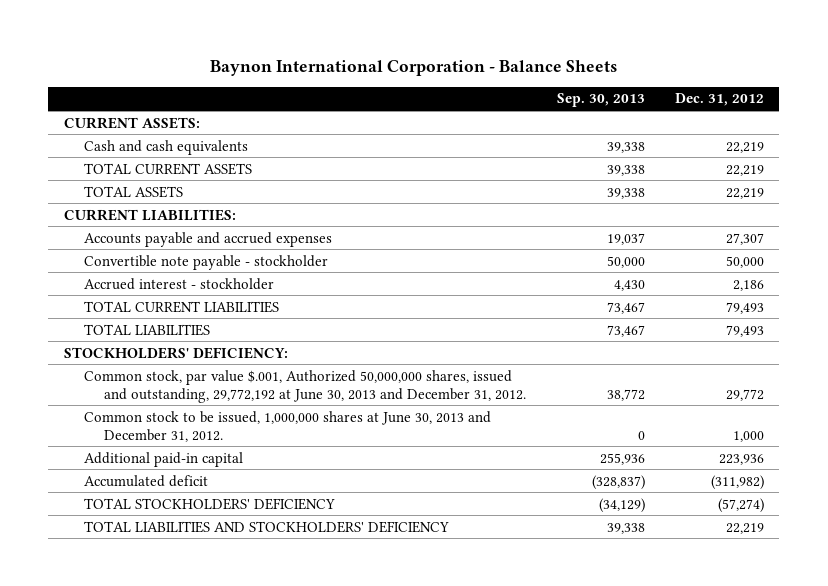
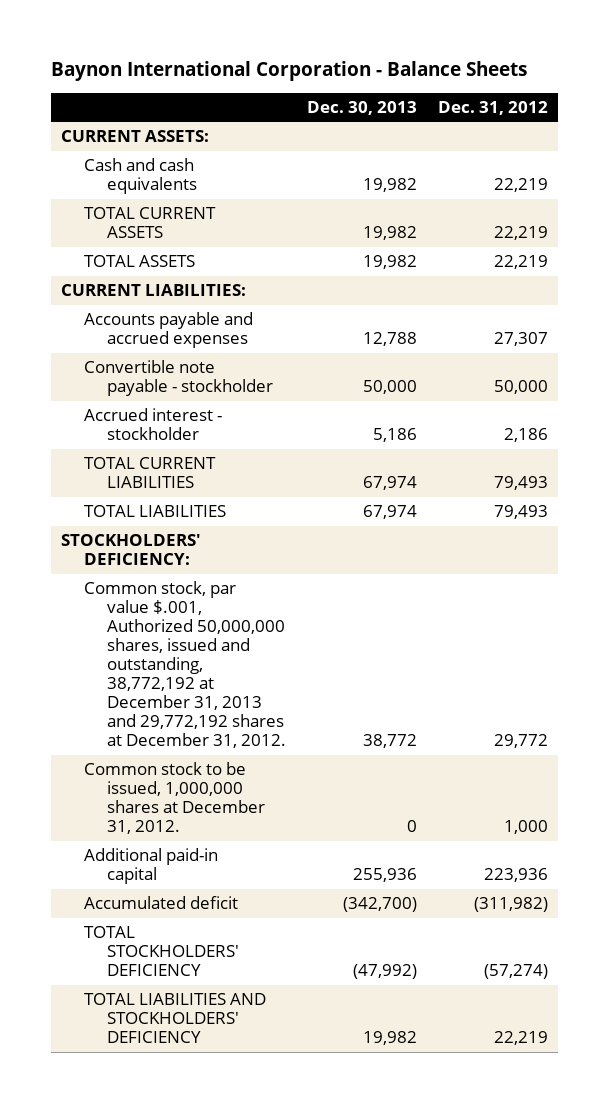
- | Sep. 30, 2013 | Dec. 31, 2012
+ | Dec. 30, 2013 | Dec. 31, 2012
- Common stock, par value $.001, Authorized 50,000,000 shares, issued and outstanding, 29,772,192 at June 30, 2013 and December 31, 2012. | 38,772 | 29,772
- Common stock to be issued, 1,000,000 shares at June 30, 2013 and December 31, 2012. | 0 | 1,000
+ Common stock, par value $.001, Authorized 50,000,000 shares, issued and outstanding, 38,772,192 at December 31, 2013 and 29,772,192 shares at December 31, 2012. | 38,772 | 29,772
+ Common stock to be issued, 1,000,000 shares at December 31, 2012. | 0 | 1,000

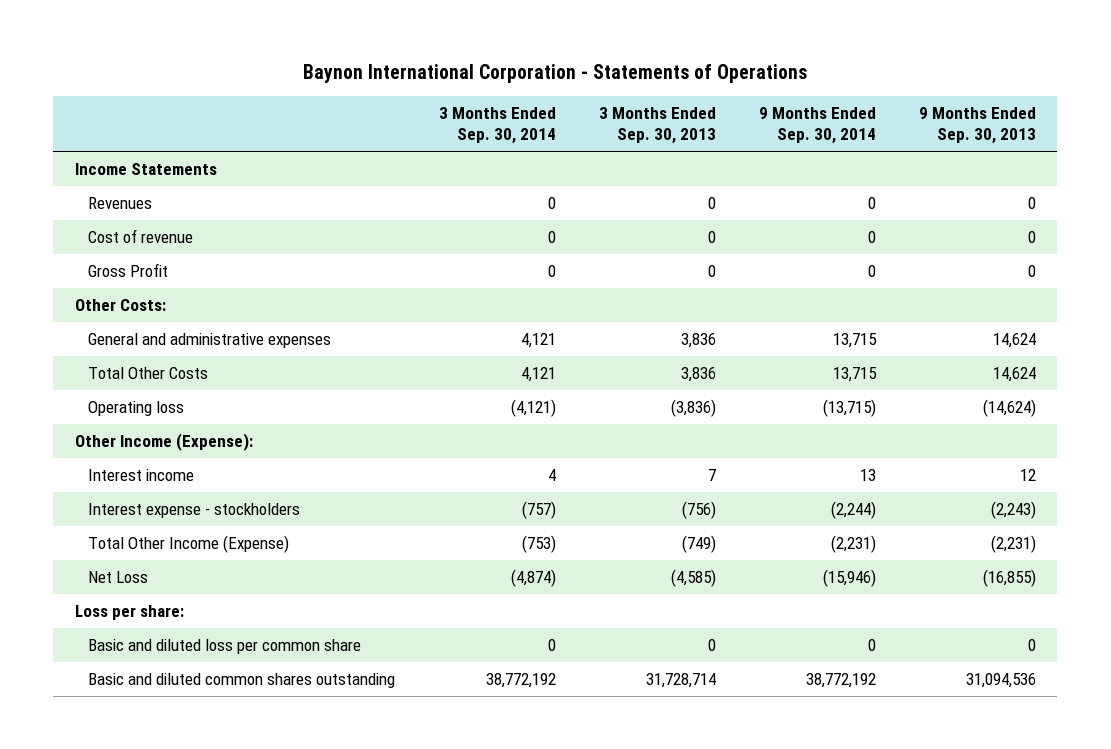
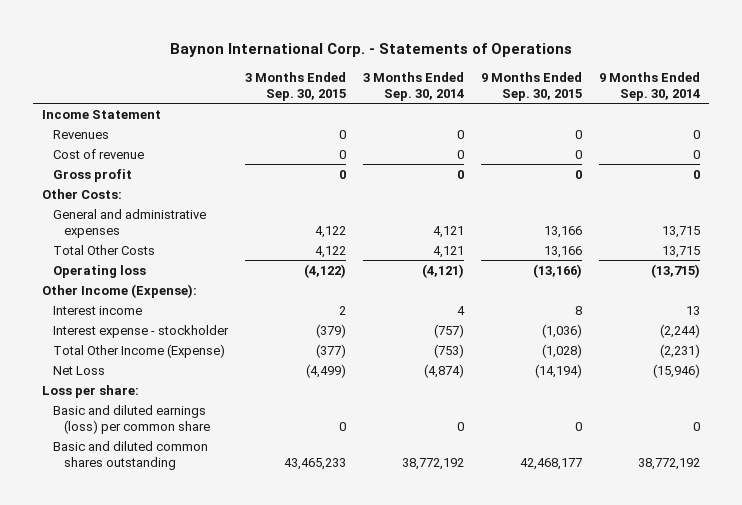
- Baynon International Corporation - Statements of Operations
+ Baynon International Corp. - Statements of Operations
- | 3 Months Ended Sep. 30, 2014 | 3 Months Ended Sep. 30, 2013 | 9 Months Ended Sep. 30, 2014 | 9 Months Ended Sep. 30, 2013
+ | 3 Months Ended Sep. 30, 2015 | 3 Months Ended Sep. 30, 2014 | 9 Months Ended Sep. 30, 2015 | 9 Months Ended Sep. 30, 2014
- Income Statements
+ Income Statement
- Gross Profit | 0 | 0 | 0 | 0
+ Gross profit | 0 | 0 | 0 | 0
- Interest expense - stockholders | (757) | (756) | (2,244) | (2,243)
+ Interest expense - stockholder | (379) | (757) | (1,036) | (2,244)
- Basic and diluted loss per common share | 0 | 0 | 0 | 0
+ Basic and diluted earnings (loss) per common share | 0 | 0 | 0 | 0

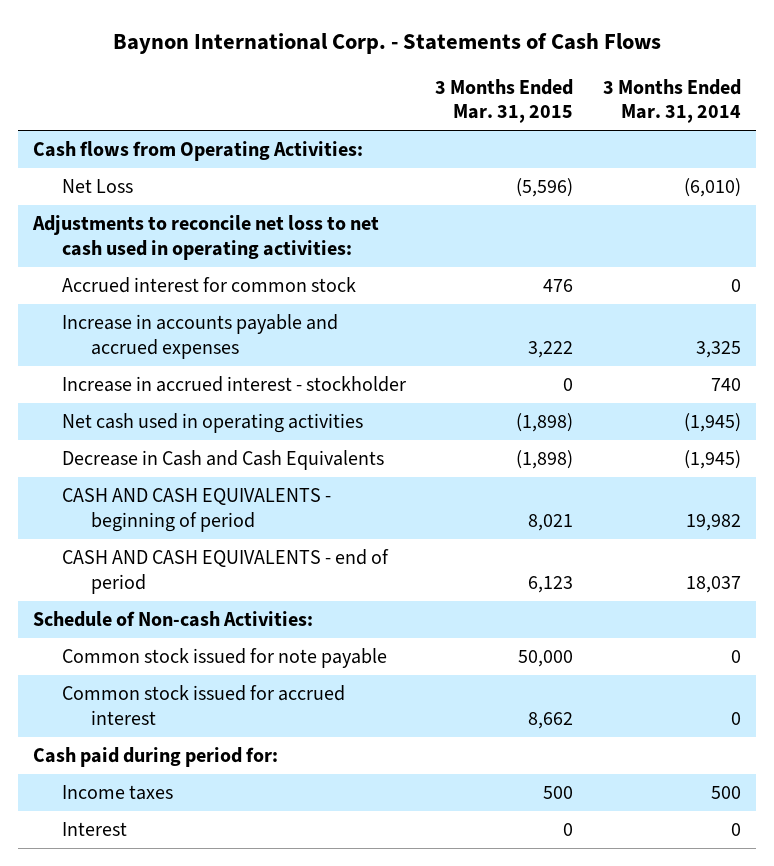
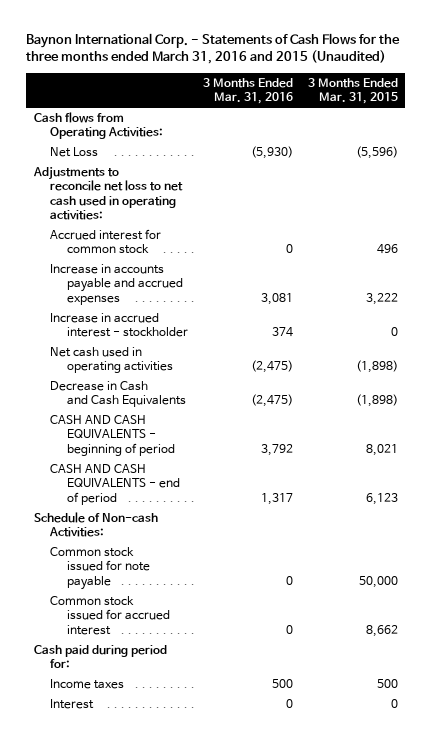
- Baynon International Corp. - Statements of Cash Flows
+ Baynon International Corp. - Statements of Cash Flows for the three months ended March 31, 2016 and 2015 (Unaudited)
- | 3 Months Ended Mar. 31, 2015 | 3 Months Ended Mar. 31, 2014
+ | 3 Months Ended Mar. 31, 2016 | 3 Months Ended Mar. 31, 2015
- Accrued interest for common stock | 476 | 0
+ Accrued interest for common stock | 0 | 496

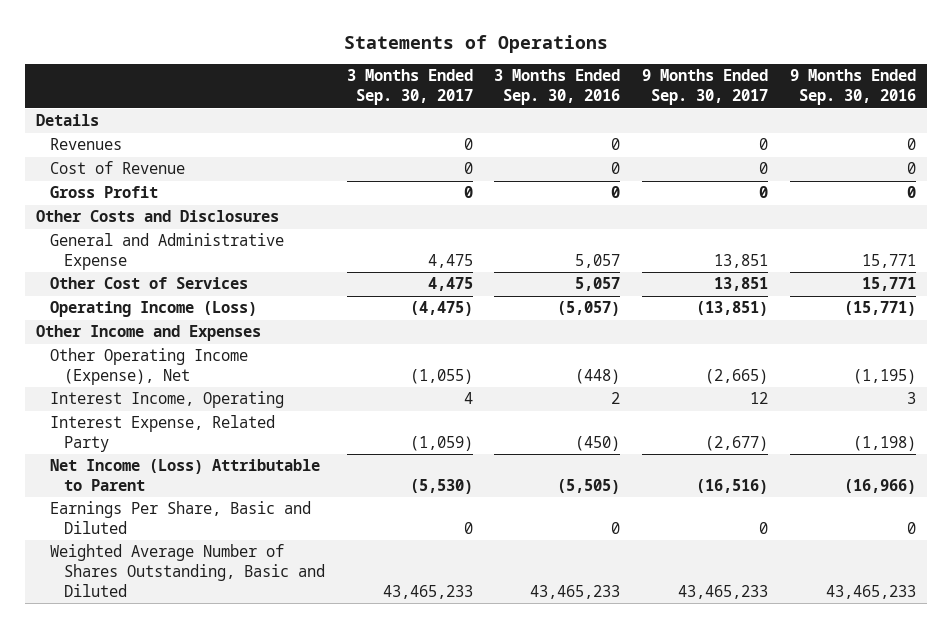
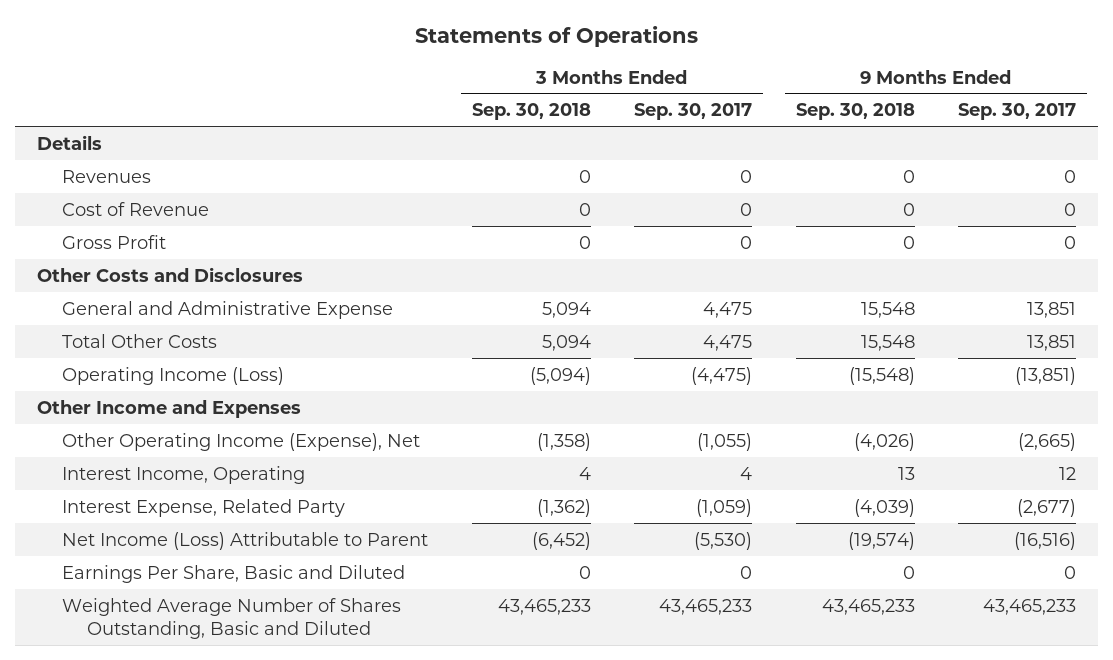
- | 3 Months Ended Sep. 30, 2017 | 3 Months Ended Sep. 30, 2016 | 9 Months Ended Sep. 30, 2017 | 9 Months Ended Sep. 30, 2016
+ | 3 Months Ended Sep. 30, 2018 | 3 Months Ended Sep. 30, 2017 | 9 Months Ended Sep. 30, 2018 | 9 Months Ended Sep. 30, 2017
- Other Cost of Services | 4,475 | 5,057 | 13,851 | 15,771
+ Total Other Costs | 5,094 | 4,475 | 15,548 | 13,851

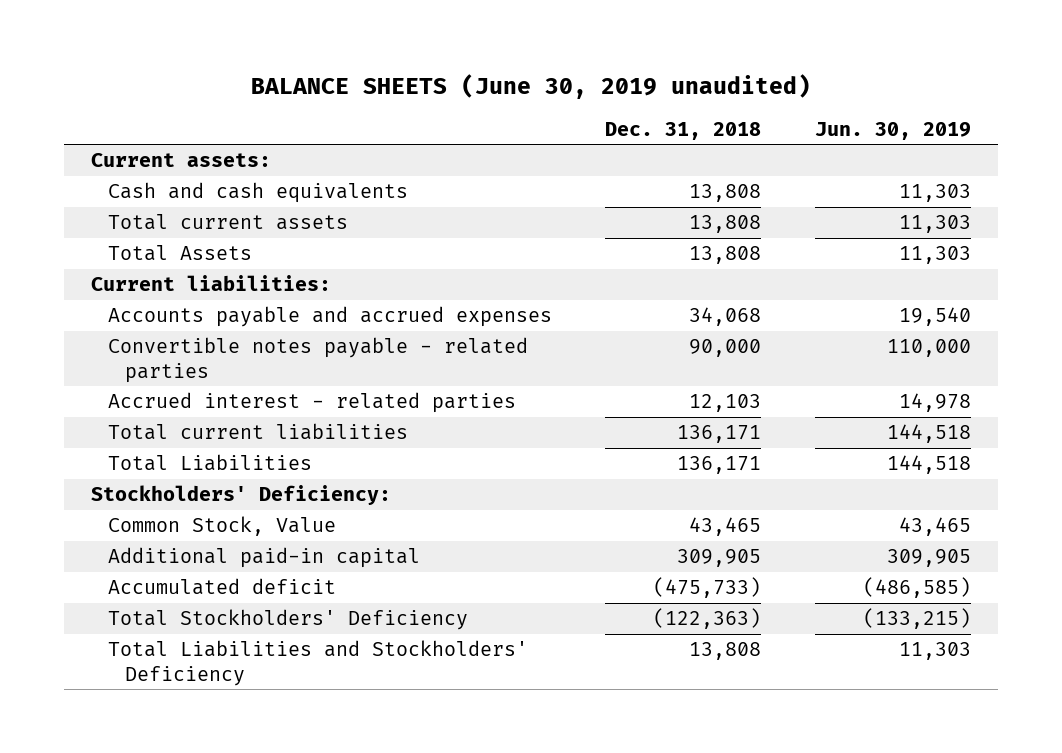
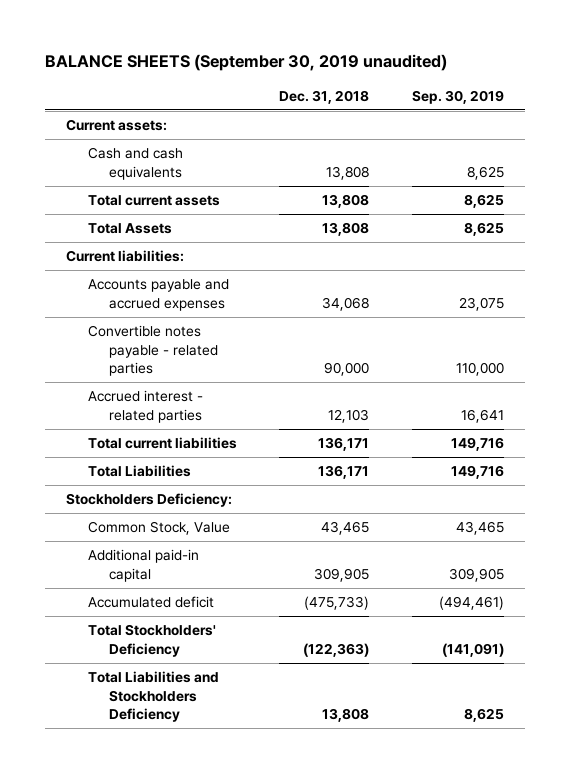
- BALANCE SHEETS (June 30, 2019 unaudited)
+ BALANCE SHEETS (September 30, 2019 unaudited)
- | Dec. 31, 2018 | Jun. 30, 2019
+ | Dec. 31, 2018 | Sep. 30, 2019
- Stockholders' Deficiency:
+ Stockholders Deficiency:
- Total Liabilities and Stockholders' Deficiency | 13,808 | 11,303
+ Total Liabilities and Stockholders Deficiency | 13,808 | 8,625

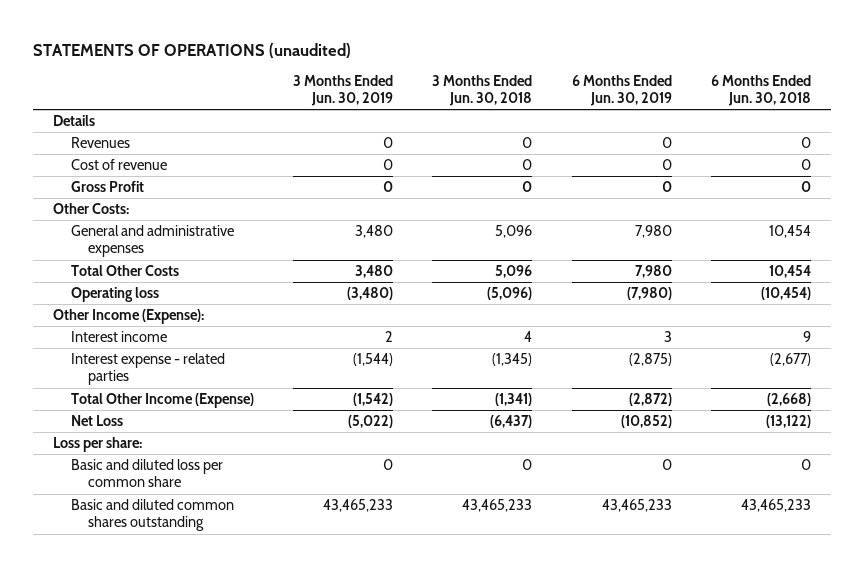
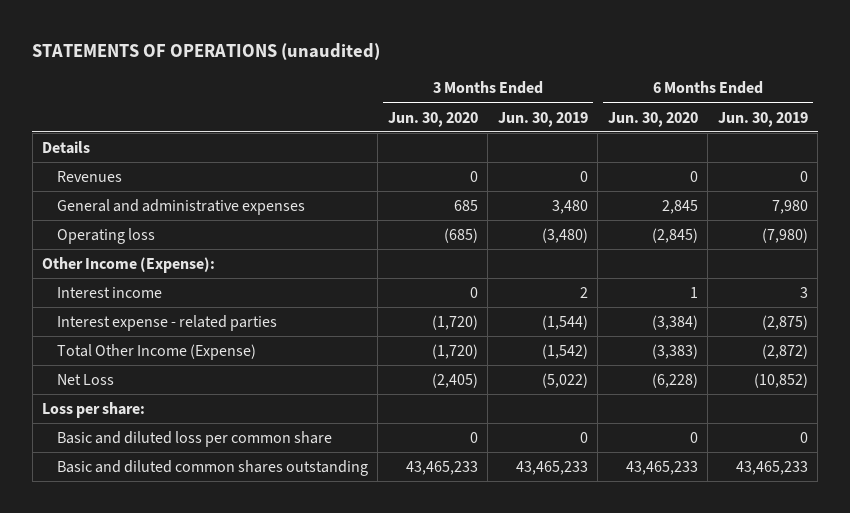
- | 3 Months Ended Jun. 30, 2019 | 3 Months Ended Jun. 30, 2018 | 6 Months Ended Jun. 30, 2019 | 6 Months Ended Jun. 30, 2018
+ | 3 Months Ended Jun. 30, 2020 | 3 Months Ended Jun. 30, 2019 | 6 Months Ended Jun. 30, 2020 | 6 Months Ended Jun. 30, 2019
- Cost of revenue | 0 | 0 | 0 | 0
- Gross Profit | 0 | 0 | 0 | 0
- Other Costs:
- Total Other Costs | 3,480 | 5,096 | 7,980 | 10,454

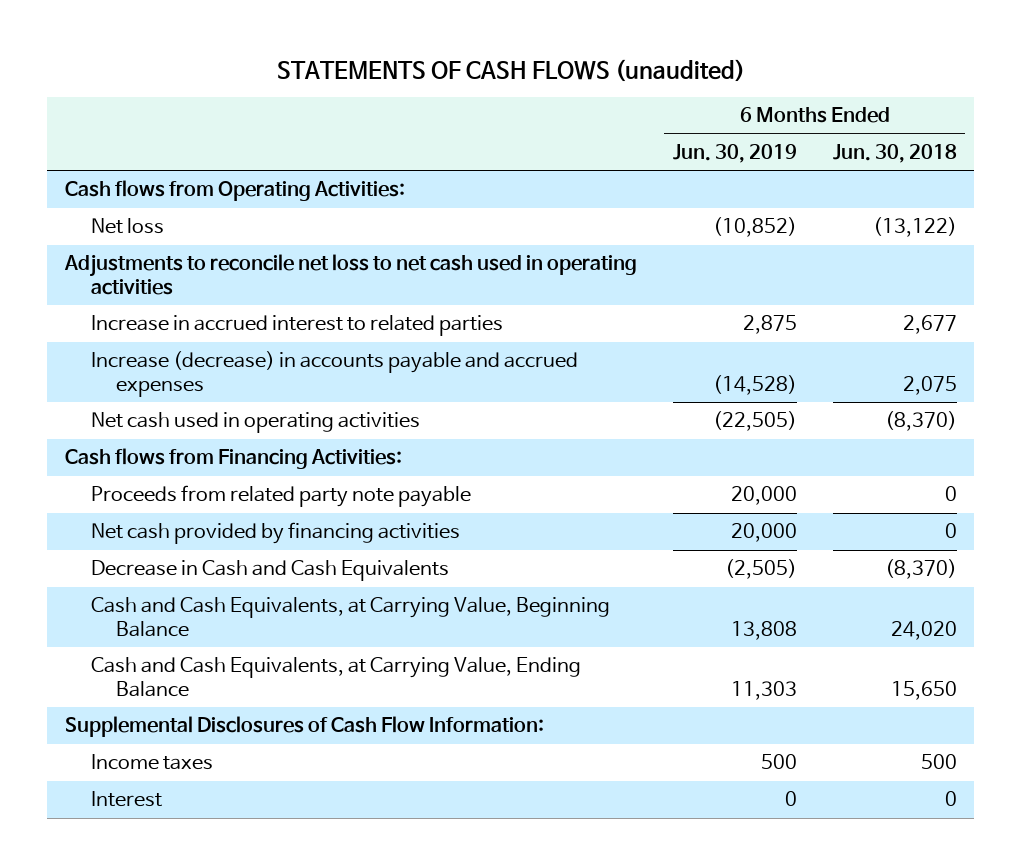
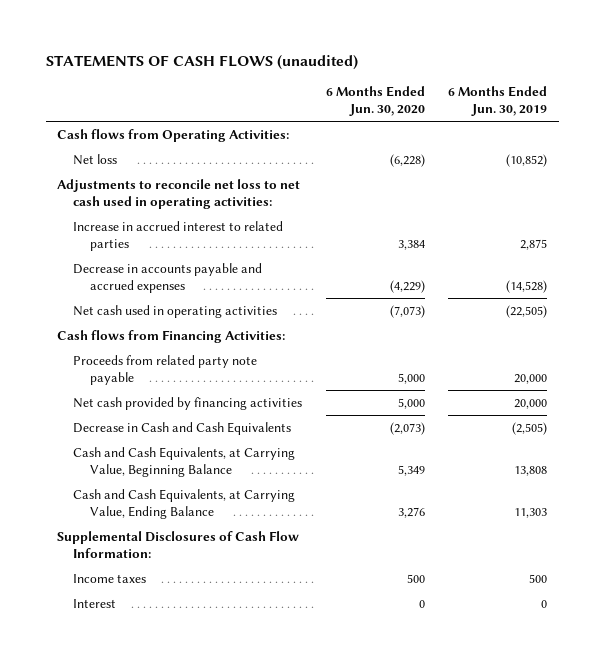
- | 6 Months Ended Jun. 30, 2019 | 6 Months Ended Jun. 30, 2018
+ | 6 Months Ended Jun. 30, 2020 | 6 Months Ended Jun. 30, 2019
- Adjustments to reconcile net loss to net cash used in operating activities
+ Adjustments to reconcile net loss to net cash used in operating activities:
- Increase (decrease) in accounts payable and accrued expenses | (14,528) | 2,075
+ Decrease in accounts payable and accrued expenses | (4,229) | (14,528)

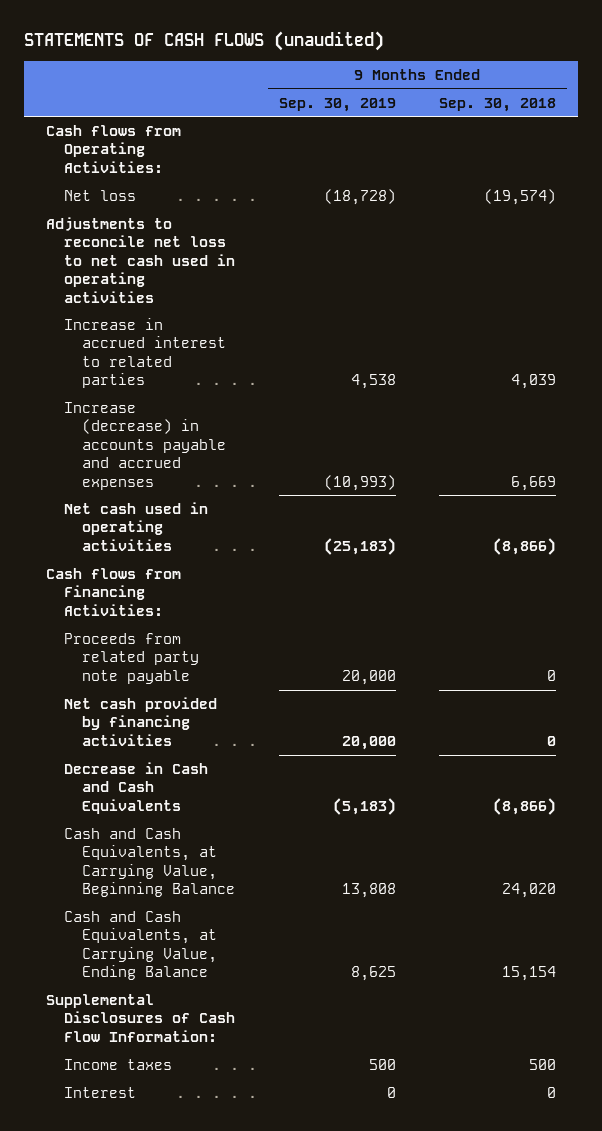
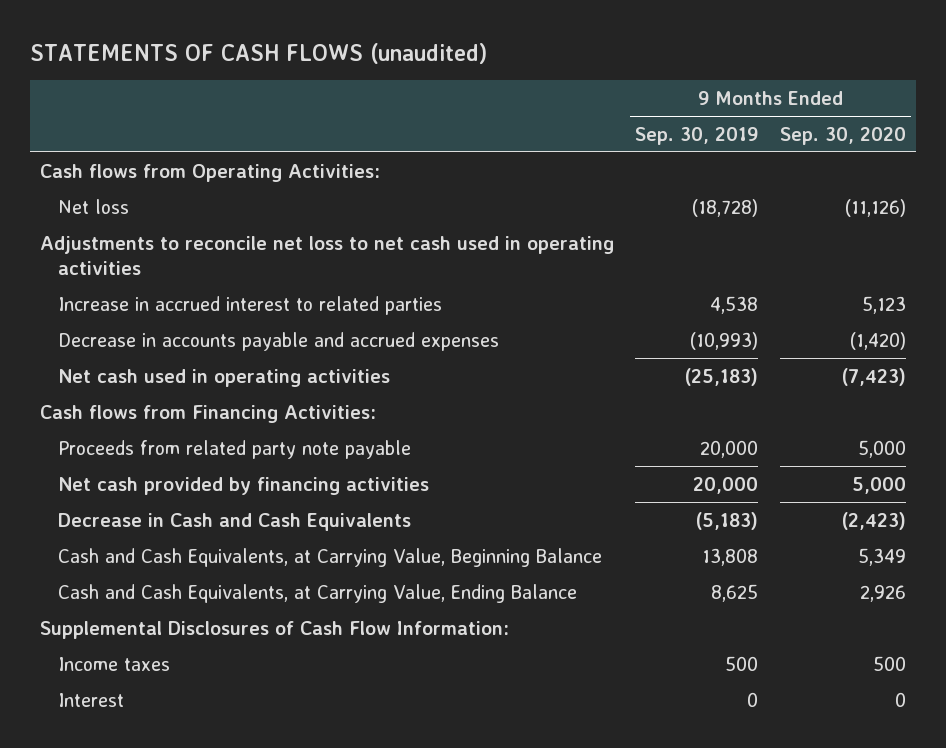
- | 9 Months Ended Sep. 30, 2019 | 9 Months Ended Sep. 30, 2018
+ | 9 Months Ended Sep. 30, 2019 | 9 Months Ended Sep. 30, 2020
- Increase (decrease) in accounts payable and accrued expenses | (10,993) | 6,669
+ Decrease in accounts payable and accrued expenses | (10,993) | (1,420)

